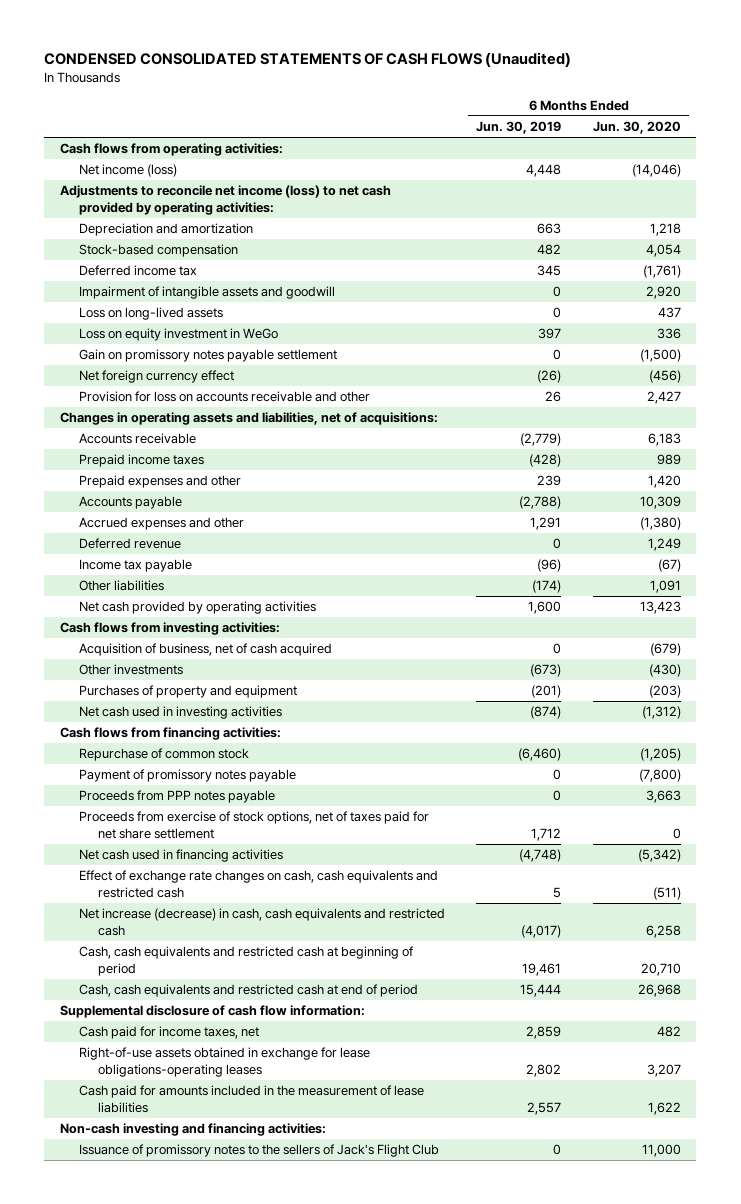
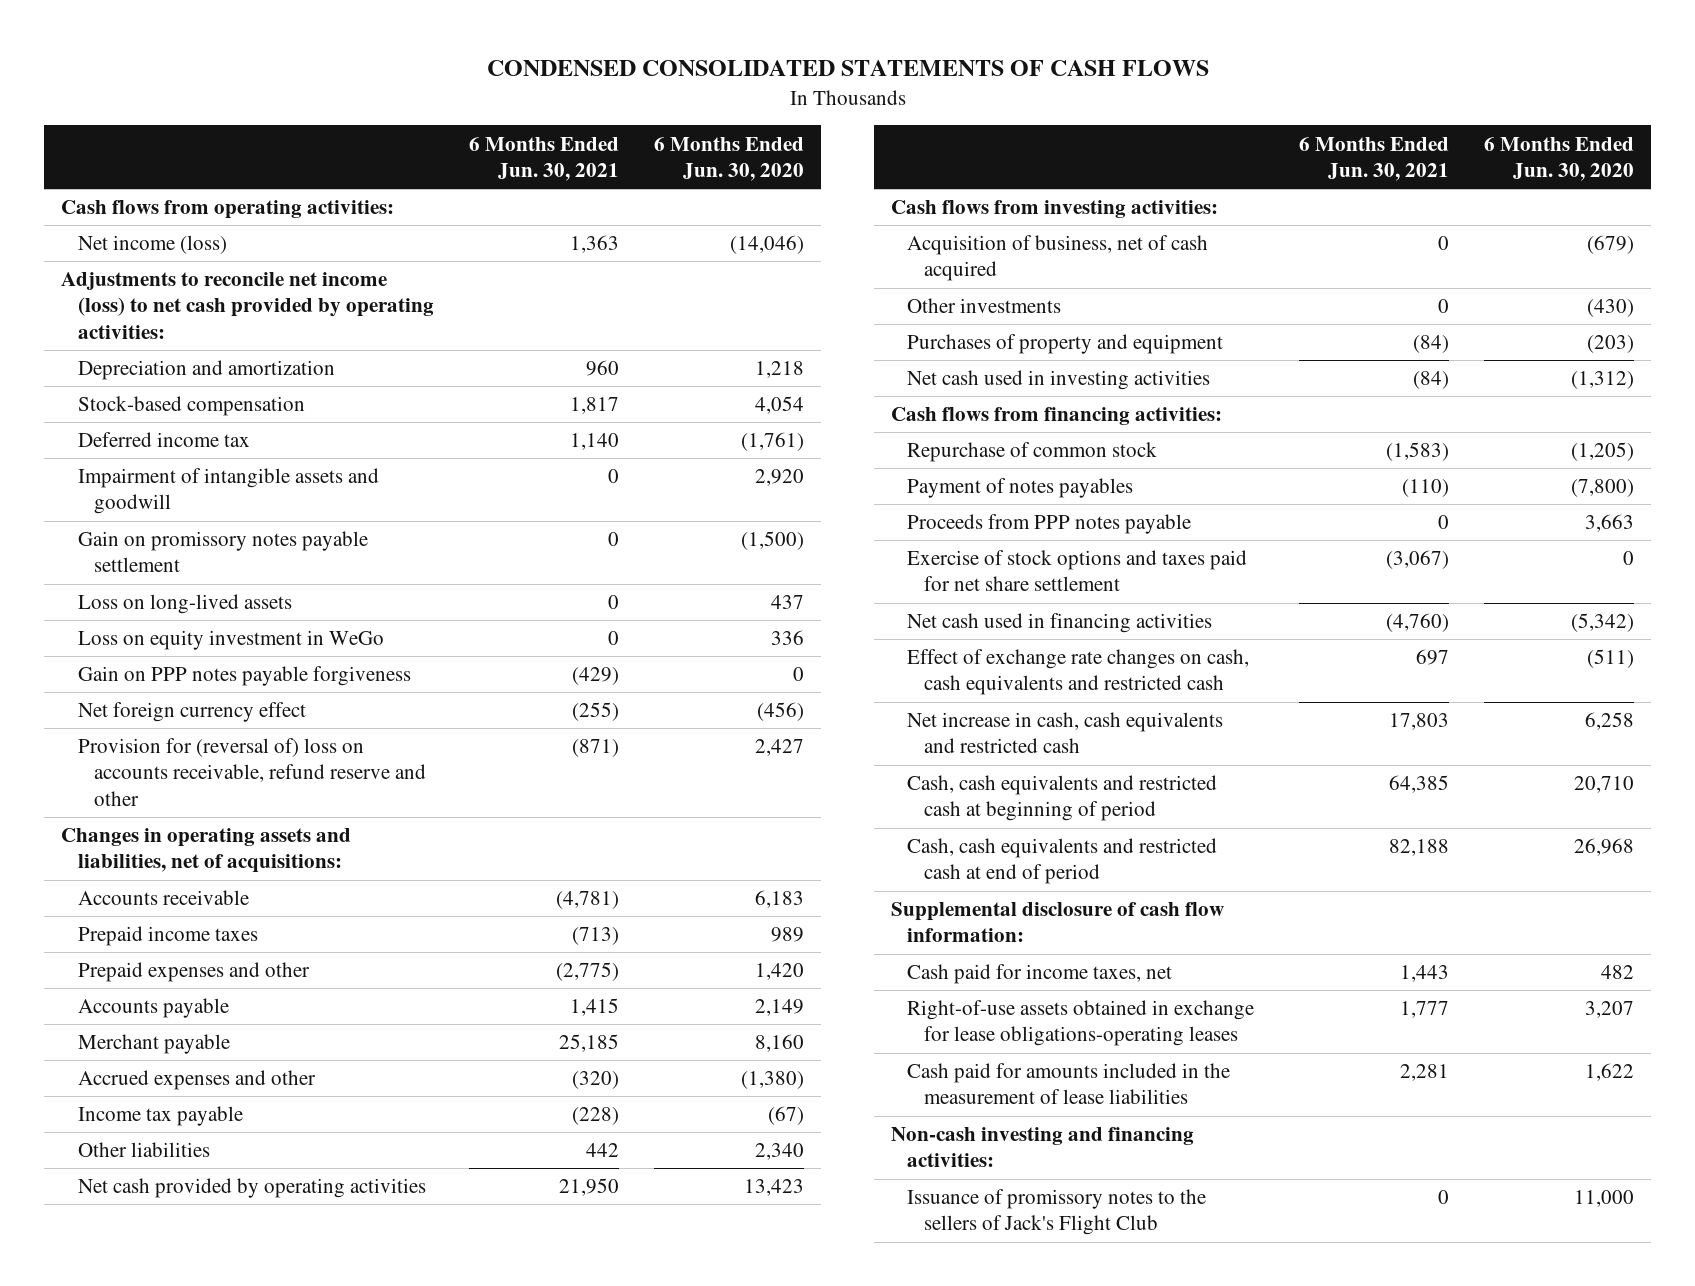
- CONDENSED CONSOLIDATED STATEMENTS OF CASH FLOWS (Unaudited)
+ CONDENSED CONSOLIDATED STATEMENTS OF CASH FLOWS
- | 6 Months Ended Jun. 30, 2019 | 6 Months Ended Jun. 30, 2020
+ | 6 Months Ended Jun. 30, 2021 | 6 Months Ended Jun. 30, 2020
moved up: Gain on promissory notes payable settlement | 0 | (1,500)
+ Gain on PPP notes payable forgiveness | (429) | 0
- Provision for loss on accounts receivable and other | 26 | 2,427
+ Provision for (reversal of) loss on accounts receivable, refund reserve and other | (871) | 2,427
- Accounts payable | (2,788) | 10,309
+ Accounts payable | 1,415 | 2,149
+ Merchant payable | 25,185 | 8,160
- Deferred revenue | 0 | 1,249
- Other liabilities | (174) | 1,091
+ Other liabilities | 442 | 2,340
- Payment of promissory notes payable | 0 | (7,800)
+ Payment of notes payables | (110) | (7,800)
- Proceeds from exercise of stock options, net of taxes paid for net share settlement | 1,712 | 0
+ Exercise of stock options and taxes paid for net share settlement | (3,067) | 0
- Net increase (decrease) in cash, cash equivalents and restricted cash | (4,017) | 6,258
+ Net increase in cash, cash equivalents and restricted cash | 17,803 | 6,258

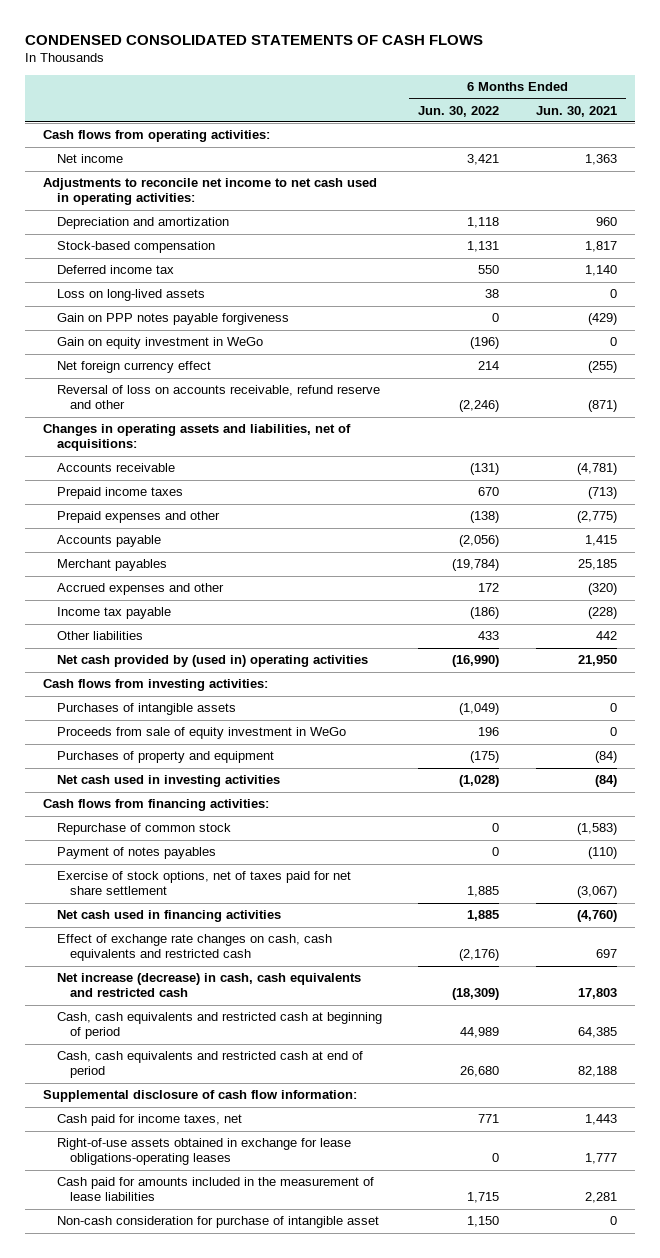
- | 6 Months Ended Jun. 30, 2021 | 6 Months Ended Jun. 30, 2020
+ | 6 Months Ended Jun. 30, 2022 | 6 Months Ended Jun. 30, 2021
- Net income (loss) | 1,363 | (14,046)
- Adjustments to reconcile net income (loss) to net cash provided by operating activities:
+ Net income | 3,421 | 1,363
+ Adjustments to reconcile net income to net cash used in operating activities:
- Impairment of intangible assets and goodwill | 0 | 2,920
- Gain on promissory notes payable settlement | 0 | (1,500)
- Loss on equity investment in WeGo | 0 | 336
+ Gain on equity investment in WeGo | (196) | 0
- Provision for (reversal of) loss on accounts receivable, refund reserve and other | (871) | 2,427
+ Reversal of loss on accounts receivable, refund reserve and other | (2,246) | (871)
- Merchant payable | 25,185 | 8,160
+ Merchant payables | (19,784) | 25,185
- Net cash provided by operating activities | 21,950 | 13,423
+ Net cash provided by (used in) operating activities | (16,990) | 21,950
- Acquisition of business, net of cash acquired | 0 | (679)
- Other investments | 0 | (430)
+ Purchases of intangible assets | (1,049) | 0
+ Proceeds from sale of equity investment in WeGo | 196 | 0
- Proceeds from PPP notes payable | 0 | 3,663
- Exercise of stock options and taxes paid for net share settlement | (3,067) | 0
+ Exercise of stock options, net of taxes paid for net share settlement | 1,885 | (3,067)
- Net increase in cash, cash equivalents and restricted cash | 17,803 | 6,258
+ Net increase (decrease) in cash, cash equivalents and restricted cash | (18,309) | 17,803
- Non-cash investing and financing activities:
- Issuance of promissory notes to the sellers of Jack's Flight Club | 0 | 11,000
+ Non-cash consideration for purchase of intangible asset | 1,150 | 0

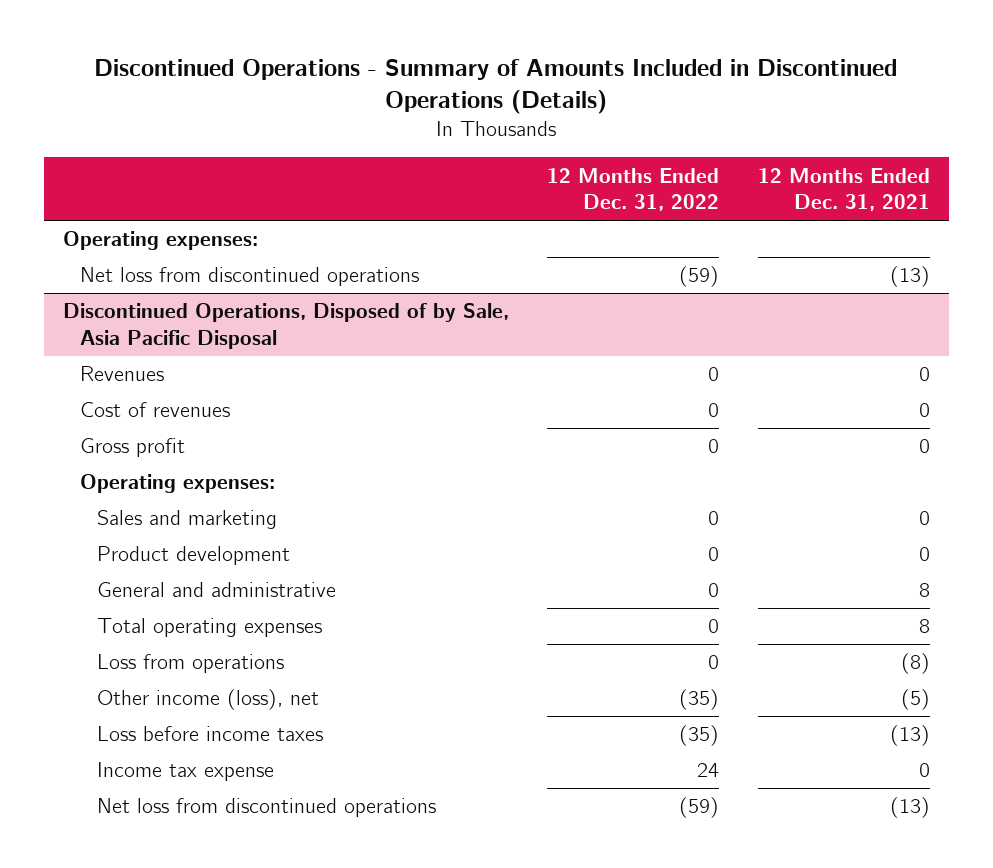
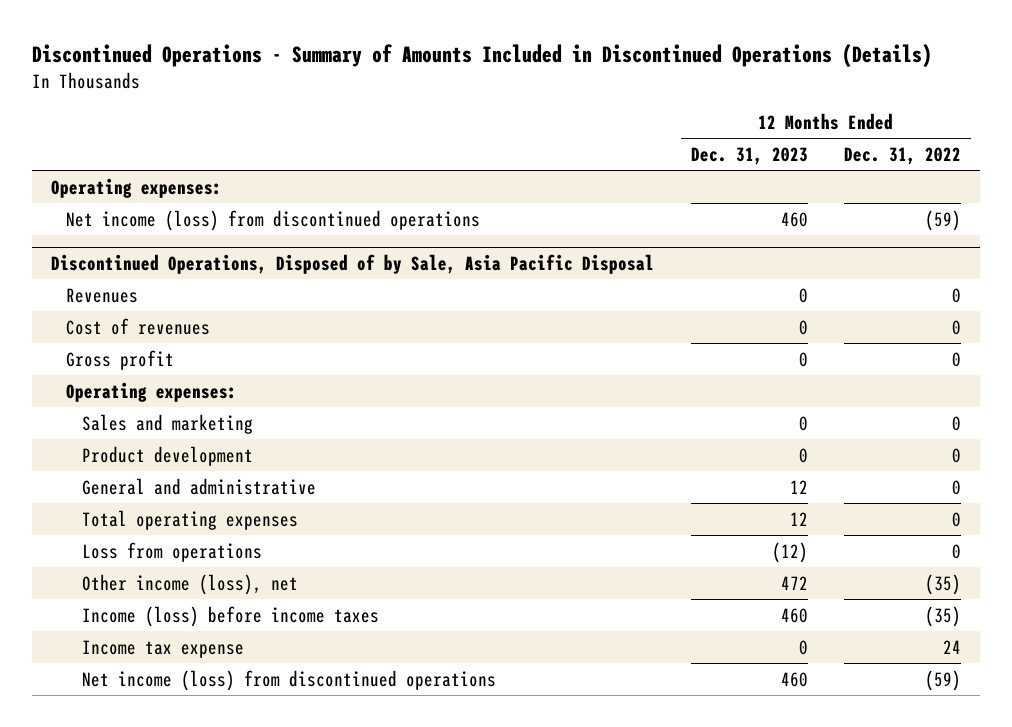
- | 12 Months Ended Dec. 31, 2022 | 12 Months Ended Dec. 31, 2021
+ | 12 Months Ended Dec. 31, 2023 | 12 Months Ended Dec. 31, 2022
- Net loss from discontinued operations | (59) | (13)
+ Net income (loss) from discontinued operations | 460 | (59)
@ Discontinued Operations, Disposed of by Sale, Asia Pacific Disposal
- Loss before income taxes | (35) | (13)
+ Income (loss) before income taxes | 460 | (35)
- Net loss from discontinued operations | (59) | (13)
+ Net income (loss) from discontinued operations | 460 | (59)

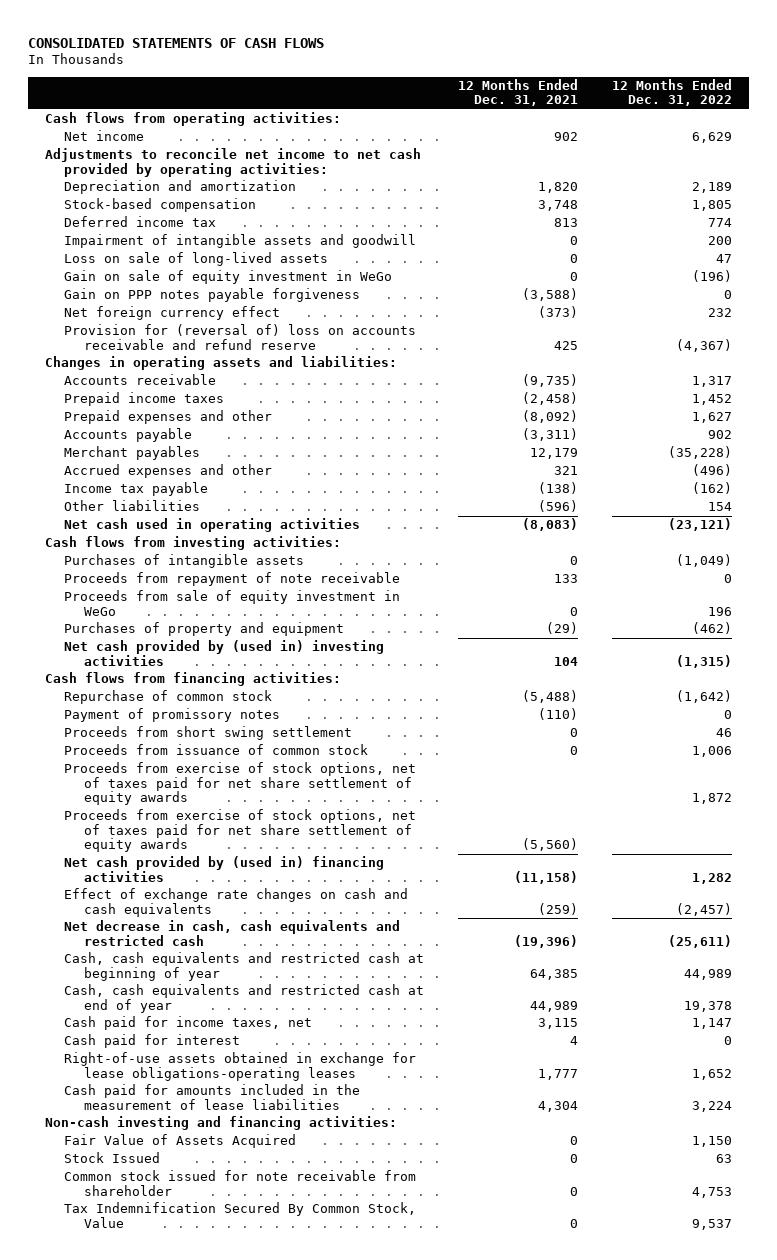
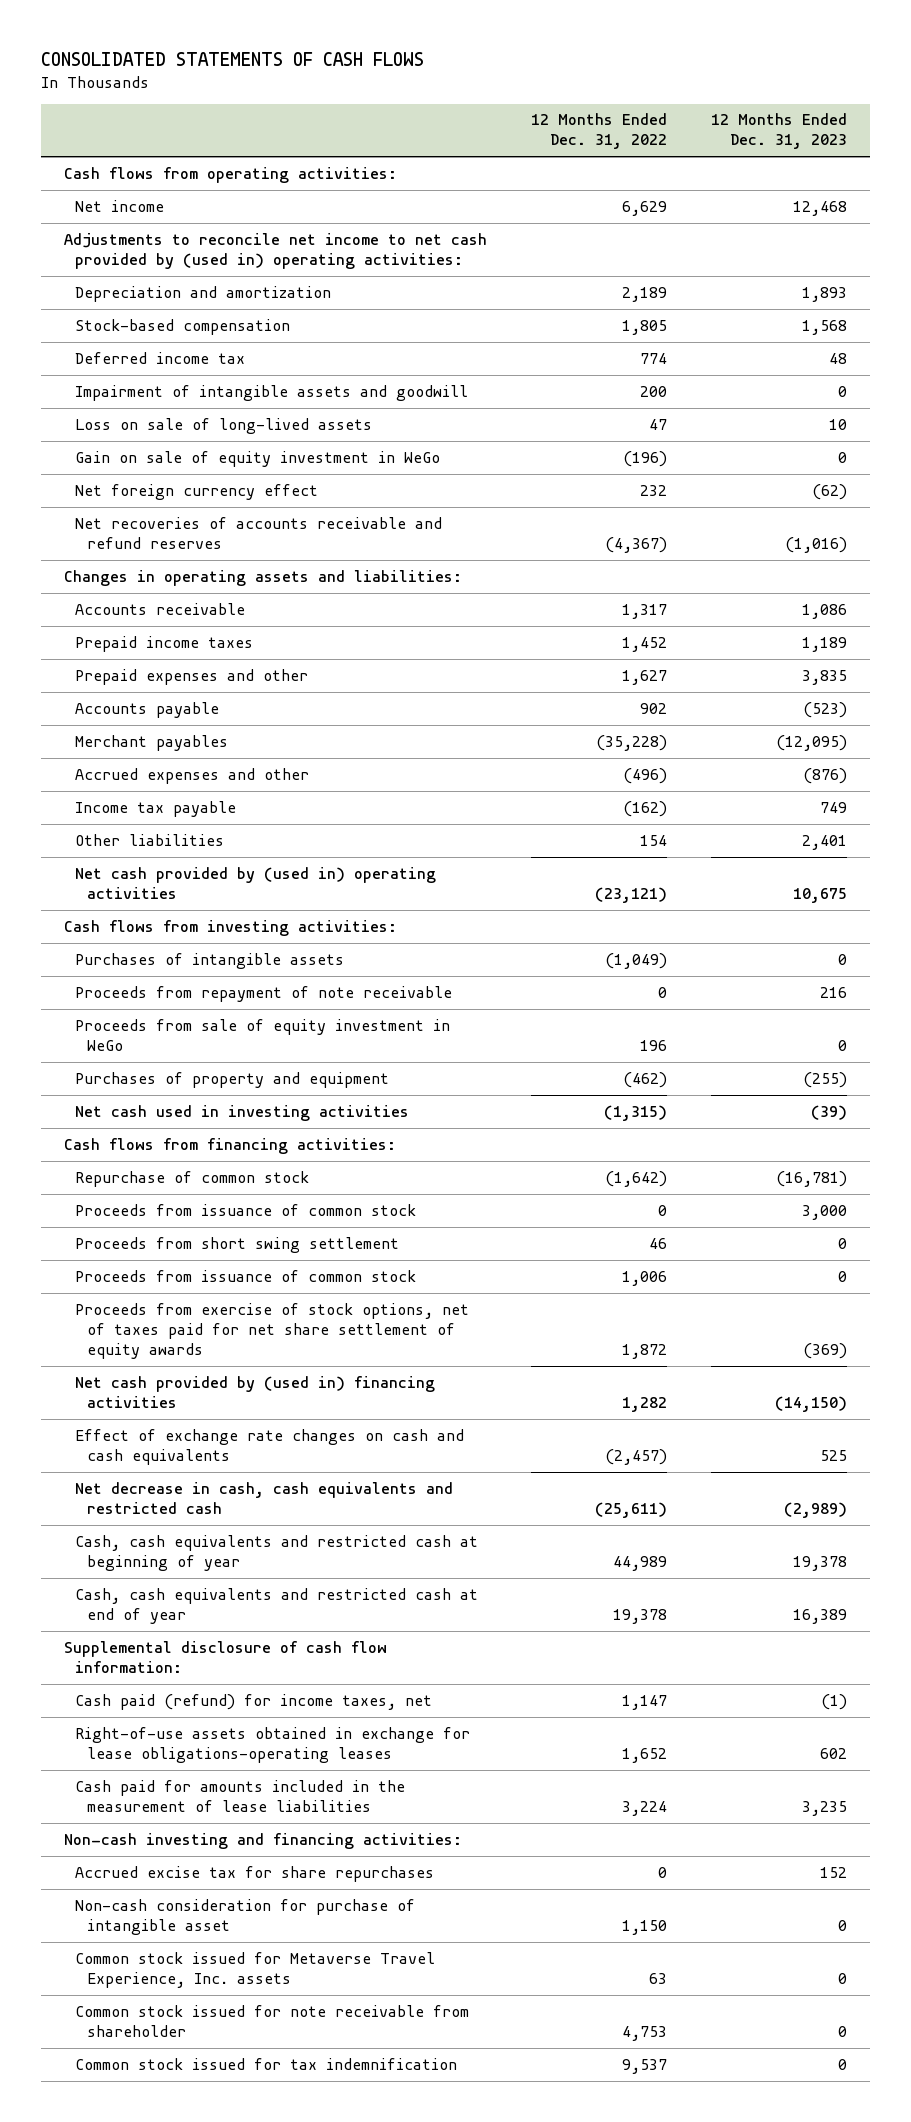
- | 12 Months Ended Dec. 31, 2021 | 12 Months Ended Dec. 31, 2022
+ | 12 Months Ended Dec. 31, 2022 | 12 Months Ended Dec. 31, 2023
- Adjustments to reconcile net income to net cash provided by operating activities:
+ Adjustments to reconcile net income to net cash provided by (used in) operating activities:
- Gain on PPP notes payable forgiveness | (3,588) | 0
- Provision for (reversal of) loss on accounts receivable and refund reserve | 425 | (4,367)
+ Net recoveries of accounts receivable and refund reserves | (4,367) | (1,016)
- Net cash used in operating activities | (8,083) | (23,121)
+ Net cash provided by (used in) operating activities | (23,121) | 10,675
- Net cash provided by (used in) investing activities | 104 | (1,315)
+ Net cash used in investing activities | (1,315) | (39)
- Payment of promissory notes | (110) | 0
+ Proceeds from issuance of common stock | 0 | 3,000
- Proceeds from exercise of stock options, net of taxes paid for net share settlement of equity awards | (5,560) |
- Cash paid for income taxes, net | 3,115 | 1,147
- Cash paid for interest | 4 | 0
+ Supplemental disclosure of cash flow information:
+ Cash paid (refund) for income taxes, net | 1,147 | (1)
- Fair Value of Assets Acquired | 0 | 1,150
- Stock Issued | 0 | 63
+ Accrued excise tax for share repurchases | 0 | 152
+ Non-cash consideration for purchase of intangible asset | 1,150 | 0
+ Common stock issued for Metaverse Travel Experience, Inc. assets | 63 | 0
- Tax Indemnification Secured By Common Stock, Value | 0 | 9,537
+ Common stock issued for tax indemnification | 9,537 | 0

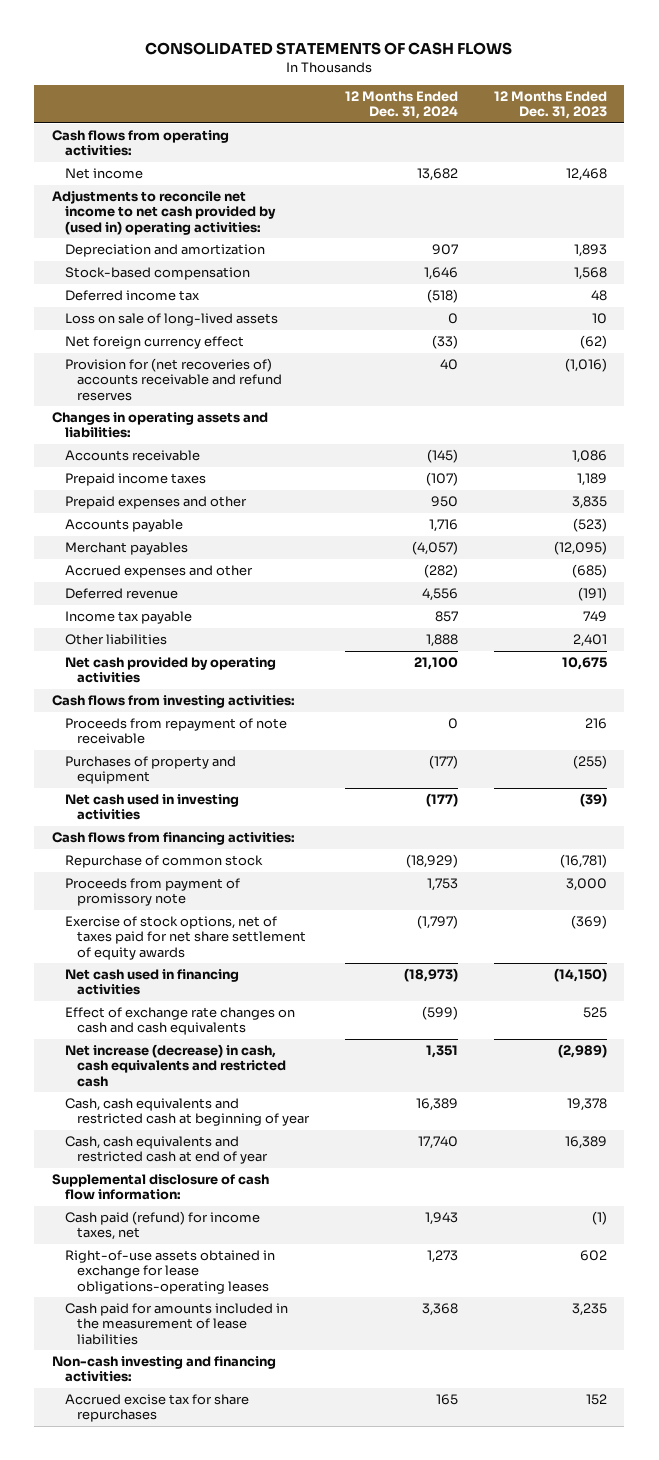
- | 12 Months Ended Dec. 31, 2022 | 12 Months Ended Dec. 31, 2023
+ | 12 Months Ended Dec. 31, 2024 | 12 Months Ended Dec. 31, 2023
- Impairment of intangible assets and goodwill | 200 | 0
- Gain on sale of equity investment in WeGo | (196) | 0
- Net recoveries of accounts receivable and refund reserves | (4,367) | (1,016)
+ Provision for (net recoveries of) accounts receivable and refund reserves | 40 | (1,016)
- Accrued expenses and other | (496) | (876)
+ Accrued expenses and other | (282) | (685)
+ Deferred revenue | 4,556 | (191)
- Net cash provided by (used in) operating activities | (23,121) | 10,675
+ Net cash provided by operating activities | 21,100 | 10,675
- Purchases of intangible assets | (1,049) | 0
- Proceeds from sale of equity investment in WeGo | 196 | 0
- Proceeds from issuance of common stock | 0 | 3,000
- Proceeds from short swing settlement | 46 | 0
- Proceeds from issuance of common stock | 1,006 | 0
- Proceeds from exercise of stock options, net of taxes paid for net share settlement of equity awards | 1,872 | (369)
- Net cash provided by (used in) financing activities | 1,282 | (14,150)
+ Proceeds from payment of promissory note | 1,753 | 3,000
+ Exercise of stock options, net of taxes paid for net share settlement of equity awards | (1,797) | (369)
+ Net cash used in financing activities | (18,973) | (14,150)
- Net decrease in cash, cash equivalents and restricted cash | (25,611) | (2,989)
+ Net increase (decrease) in cash, cash equivalents and restricted cash | 1,351 | (2,989)
- Non-cash consideration for purchase of intangible asset | 1,150 | 0
- Common stock issued for Metaverse Travel Experience, Inc. assets | 63 | 0
- Common stock issued for note receivable from shareholder | 4,753 | 0
- Common stock issued for tax indemnification | 9,537 | 0

